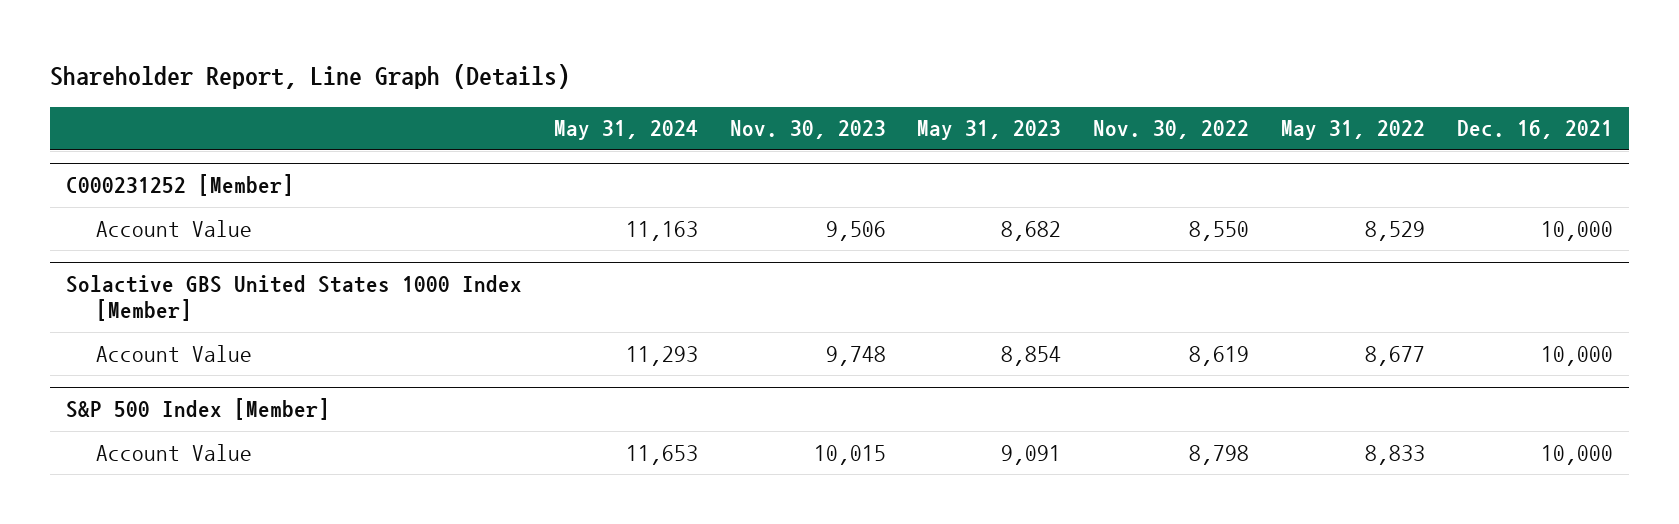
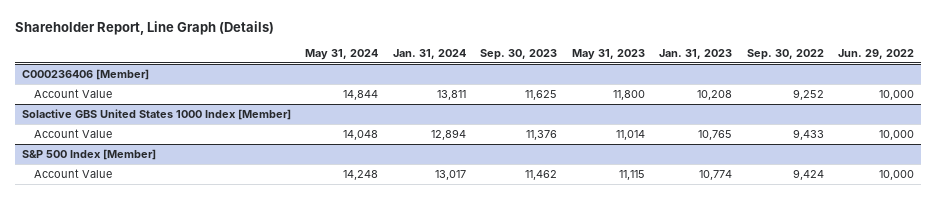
- | May 31, 2024 | Nov. 30, 2023 | May 31, 2023 | Nov. 30, 2022 | May 31, 2022 | Dec. 16, 2021
+ | May 31, 2024 | Jan. 31, 2024 | Sep. 30, 2023 | May 31, 2023 | Jan. 31, 2023 | Sep. 30, 2022 | Jun. 29, 2022
- C000231252 [Member]
- Account Value | 11,163 | 9,506 | 8,682 | 8,550 | 8,529 | 10,000
+ C000236406 [Member]
+ Account Value | 14,844 | 13,811 | 11,625 | 11,800 | 10,208 | 9,252 | 10,000
@ Solactive GBS United States 1000 Index [Member]
- Account Value | 11,293 | 9,748 | 8,854 | 8,619 | 8,677 | 10,000
+ Account Value | 14,048 | 12,894 | 11,376 | 11,014 | 10,765 | 9,433 | 10,000
@ S&P 500 Index [Member]
- Account Value | 11,653 | 10,015 | 9,091 | 8,798 | 8,833 | 10,000
+ Account Value | 14,248 | 13,017 | 11,462 | 11,115 | 10,774 | 9,424 | 10,000

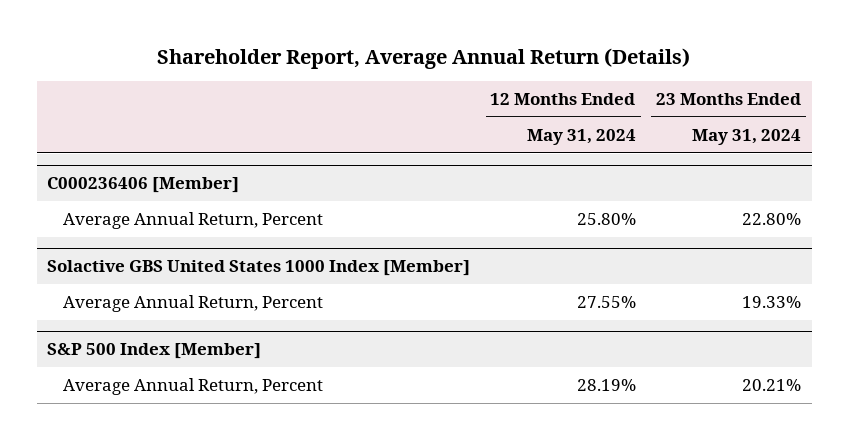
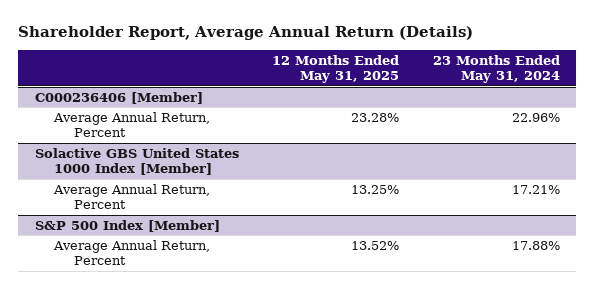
- | 12 Months Ended May 31, 2024 | 23 Months Ended May 31, 2024
+ | 12 Months Ended May 31, 2025 | 23 Months Ended May 31, 2024
@ C000236406 [Member]
- Average Annual Return, Percent | 25.80% | 22.80%
+ Average Annual Return, Percent | 23.28% | 22.96%
@ Solactive GBS United States 1000 Index [Member]
- Average Annual Return, Percent | 27.55% | 19.33%
+ Average Annual Return, Percent | 13.25% | 17.21%
@ S&P 500 Index [Member]
- Average Annual Return, Percent | 28.19% | 20.21%
+ Average Annual Return, Percent | 13.52% | 17.88%

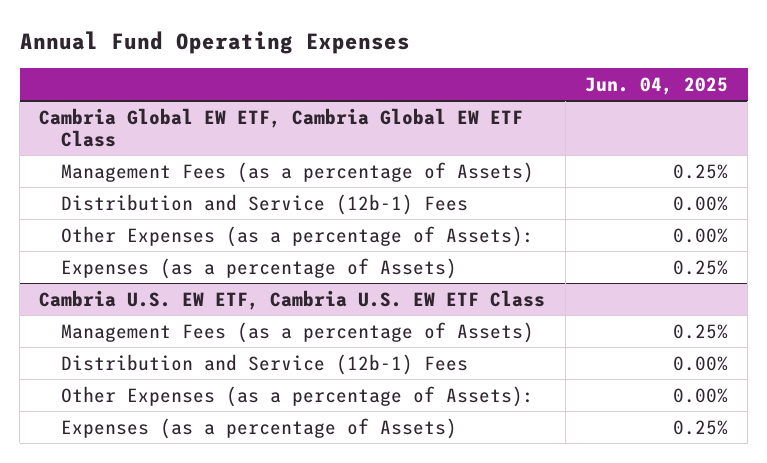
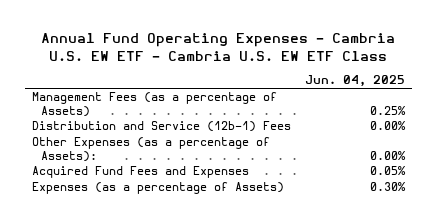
- Annual Fund Operating Expenses
+ Annual Fund Operating Expenses - Cambria U.S. EW ETF - Cambria U.S. EW ETF Class
- Cambria Global EW ETF, Cambria Global EW ETF Class
- Expenses (as a percentage of Assets) | 0.25%
- Cambria U.S. EW ETF, Cambria U.S. EW ETF Class
- Management Fees (as a percentage of Assets) | 0.25%
- Distribution and Service (12b-1) Fees | 0.00%
- Other Expenses (as a percentage of Assets): | 0.00%
- Expenses (as a percentage of Assets) | 0.25%
+ Acquired Fund Fees and Expenses | 0.05%
+ Expenses (as a percentage of Assets) | 0.30%

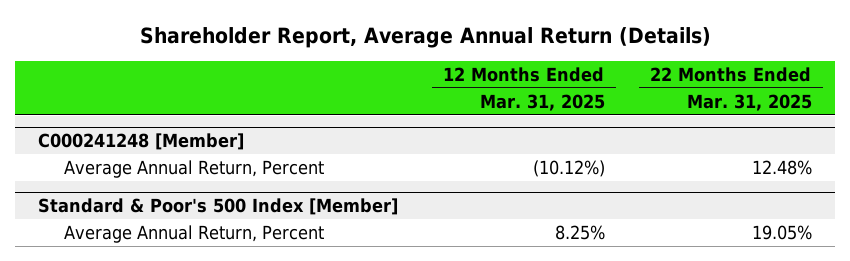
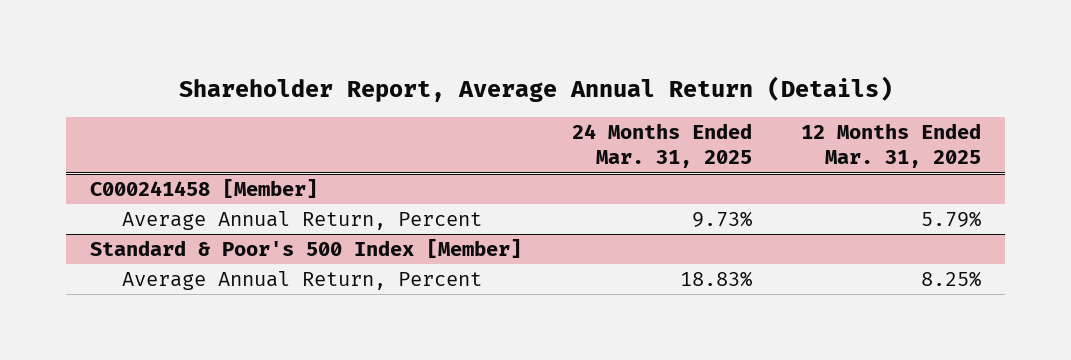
- | 12 Months Ended Mar. 31, 2025 | 22 Months Ended Mar. 31, 2025
+ | 24 Months Ended Mar. 31, 2025 | 12 Months Ended Mar. 31, 2025
- C000241248 [Member]
- Average Annual Return, Percent | (10.12%) | 12.48%
+ C000241458 [Member]
+ Average Annual Return, Percent | 9.73% | 5.79%

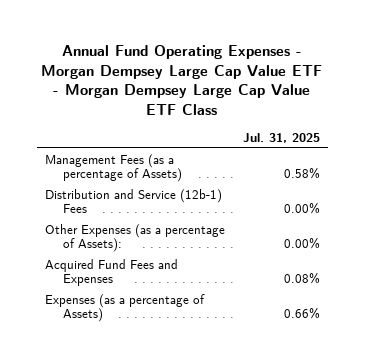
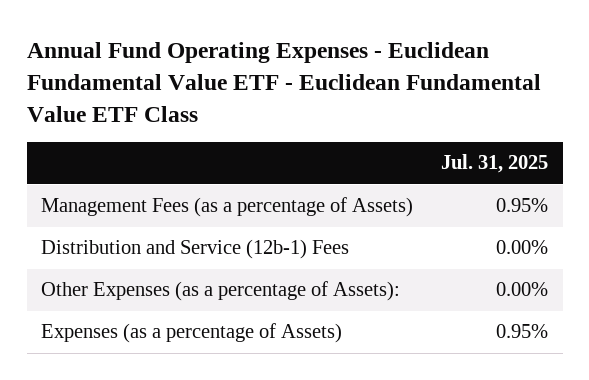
- Annual Fund Operating Expenses - Morgan Dempsey Large Cap Value ETF - Morgan Dempsey Large Cap Value ETF Class
+ Annual Fund Operating Expenses - Euclidean Fundamental Value ETF - Euclidean Fundamental Value ETF Class
- Management Fees (as a percentage of Assets) | 0.58%
+ Management Fees (as a percentage of Assets) | 0.95%
- Acquired Fund Fees and Expenses | 0.08%
- Expenses (as a percentage of Assets) | 0.66%
+ Expenses (as a percentage of Assets) | 0.95%

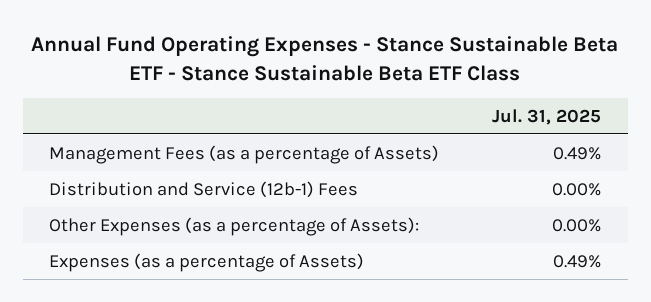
- Annual Fund Operating Expenses - Euclidean Fundamental Value ETF - Euclidean Fundamental Value ETF Class
+ Annual Fund Operating Expenses - Stance Sustainable Beta ETF - Stance Sustainable Beta ETF Class
- Management Fees (as a percentage of Assets) | 0.95%
+ Management Fees (as a percentage of Assets) | 0.49%
- Expenses (as a percentage of Assets) | 0.95%
+ Expenses (as a percentage of Assets) | 0.49%

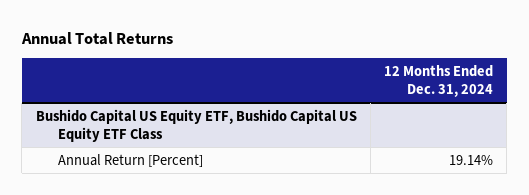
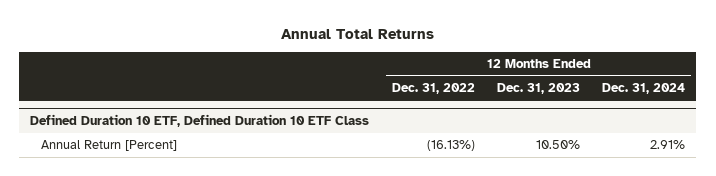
- | 12 Months Ended Dec. 31, 2024
+ | 12 Months Ended Dec. 31, 2022 | 12 Months Ended Dec. 31, 2023 | 12 Months Ended Dec. 31, 2024
- Bushido Capital US Equity ETF, Bushido Capital US Equity ETF Class
- Annual Return [Percent] | 19.14%
+ Defined Duration 10 ETF, Defined Duration 10 ETF Class
+ Annual Return [Percent] | (16.13%) | 10.50% | 2.91%

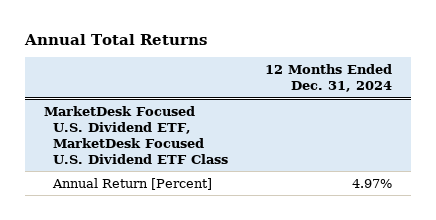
- | 12 Months Ended Dec. 31, 2022 | 12 Months Ended Dec. 31, 2023 | 12 Months Ended Dec. 31, 2024
+ | 12 Months Ended Dec. 31, 2024
- Defined Duration 10 ETF, Defined Duration 10 ETF Class
- Annual Return [Percent] | (16.13%) | 10.50% | 2.91%
+ MarketDesk Focused U.S. Dividend ETF, MarketDesk Focused U.S. Dividend ETF Class
+ Annual Return [Percent] | 4.97%

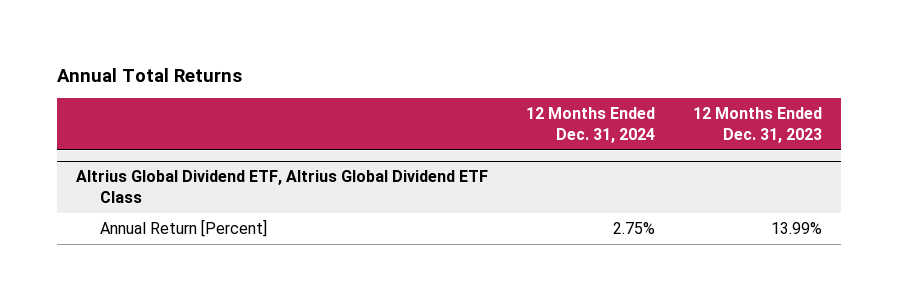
- | 12 Months Ended Dec. 31, 2024
+ | 12 Months Ended Dec. 31, 2024 | 12 Months Ended Dec. 31, 2023
- MarketDesk Focused U.S. Dividend ETF, MarketDesk Focused U.S. Dividend ETF Class
- Annual Return [Percent] | 4.97%
+ Altrius Global Dividend ETF, Altrius Global Dividend ETF Class
+ Annual Return [Percent] | 2.75% | 13.99%

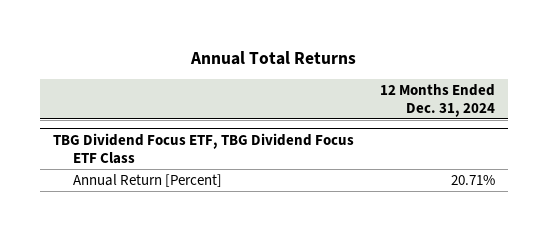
- | 12 Months Ended Dec. 31, 2024 | 12 Months Ended Dec. 31, 2023
+ | 12 Months Ended Dec. 31, 2024
- Altrius Global Dividend ETF, Altrius Global Dividend ETF Class
- Annual Return [Percent] | 2.75% | 13.99%
+ TBG Dividend Focus ETF, TBG Dividend Focus ETF Class
+ Annual Return [Percent] | 20.71%

